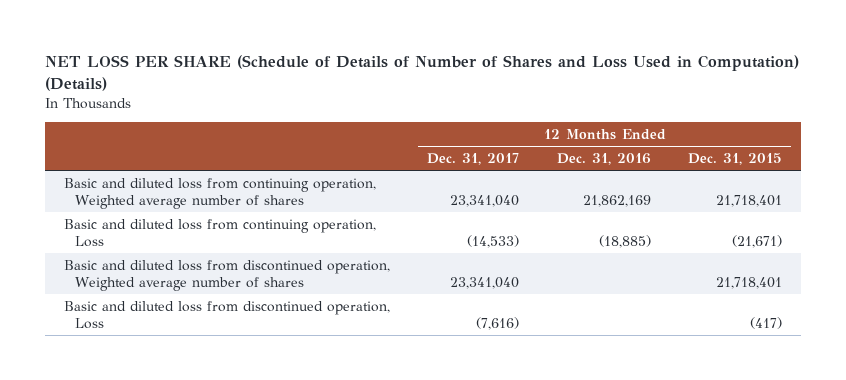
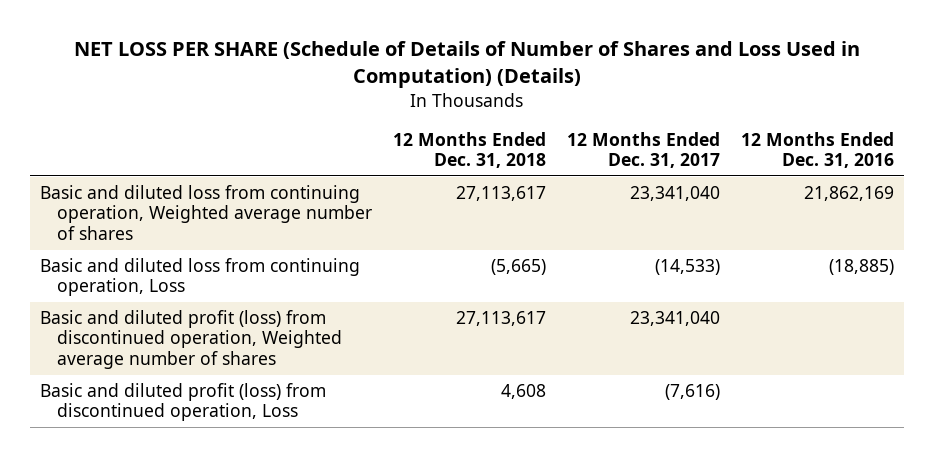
- | 12 Months Ended Dec. 31, 2017 | 12 Months Ended Dec. 31, 2016 | 12 Months Ended Dec. 31, 2015
+ | 12 Months Ended Dec. 31, 2018 | 12 Months Ended Dec. 31, 2017 | 12 Months Ended Dec. 31, 2016
- Basic and diluted loss from discontinued operation, Weighted average number of shares | 23,341,040 | | 21,718,401
- Basic and diluted loss from discontinued operation, Loss | (7,616) | | (417)
+ Basic and diluted profit (loss) from discontinued operation, Weighted average number of shares | 27,113,617 | 23,341,040 |
+ Basic and diluted profit (loss) from discontinued operation, Loss | 4,608 | (7,616) |

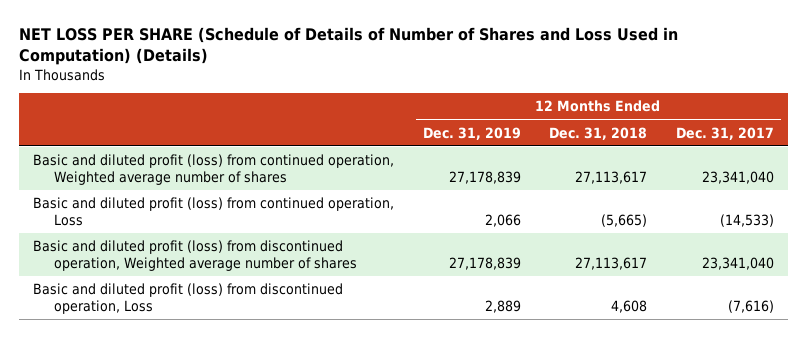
- | 12 Months Ended Dec. 31, 2018 | 12 Months Ended Dec. 31, 2017 | 12 Months Ended Dec. 31, 2016
+ | 12 Months Ended Dec. 31, 2019 | 12 Months Ended Dec. 31, 2018 | 12 Months Ended Dec. 31, 2017
- Basic and diluted loss from continuing operation, Weighted average number of shares | 27,113,617 | 23,341,040 | 21,862,169
- Basic and diluted loss from continuing operation, Loss | (5,665) | (14,533) | (18,885)
+ Basic and diluted profit (loss) from continued operation, Weighted average number of shares | 27,178,839 | 27,113,617 | 23,341,040
+ Basic and diluted profit (loss) from continued operation, Loss | 2,066 | (5,665) | (14,533)

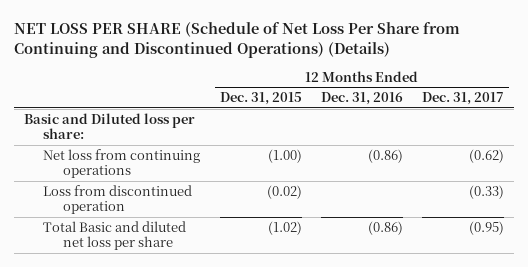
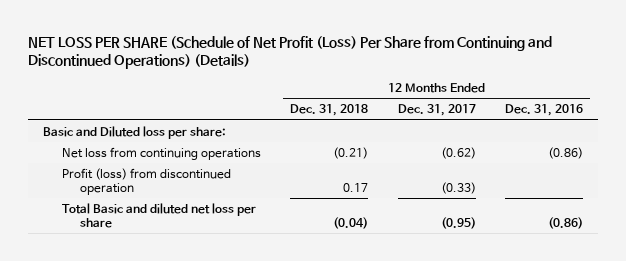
- NET LOSS PER SHARE (Schedule of Net Loss Per Share from Continuing and Discontinued Operations) (Details)
+ NET LOSS PER SHARE (Schedule of Net Profit (Loss) Per Share from Continuing and Discontinued Operations) (Details)
- | 12 Months Ended Dec. 31, 2015 | 12 Months Ended Dec. 31, 2016 | 12 Months Ended Dec. 31, 2017
+ | 12 Months Ended Dec. 31, 2018 | 12 Months Ended Dec. 31, 2017 | 12 Months Ended Dec. 31, 2016
- Loss from discontinued operation | (0.02) | | (0.33)
+ Profit (loss) from discontinued operation | 0.17 | (0.33) |

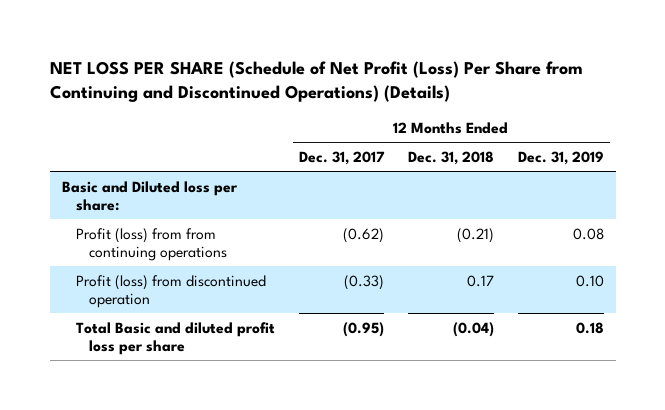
- | 12 Months Ended Dec. 31, 2018 | 12 Months Ended Dec. 31, 2017 | 12 Months Ended Dec. 31, 2016
+ | 12 Months Ended Dec. 31, 2017 | 12 Months Ended Dec. 31, 2018 | 12 Months Ended Dec. 31, 2019
- Net loss from continuing operations | (0.21) | (0.62) | (0.86)
+ Profit (loss) from from continuing operations | (0.62) | (0.21) | 0.08
- Total Basic and diluted net loss per share | (0.04) | (0.95) | (0.86)
+ Total Basic and diluted profit loss per share | (0.95) | (0.04) | 0.18

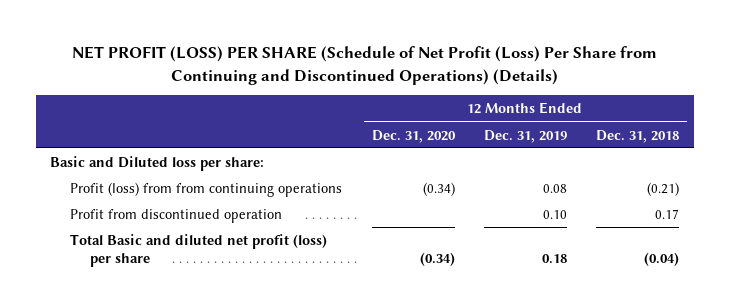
- NET LOSS PER SHARE (Schedule of Net Profit (Loss) Per Share from Continuing and Discontinued Operations) (Details)
+ NET PROFIT (LOSS) PER SHARE (Schedule of Net Profit (Loss) Per Share from Continuing and Discontinued Operations) (Details)
- | 12 Months Ended Dec. 31, 2017 | 12 Months Ended Dec. 31, 2018 | 12 Months Ended Dec. 31, 2019
+ | 12 Months Ended Dec. 31, 2020 | 12 Months Ended Dec. 31, 2019 | 12 Months Ended Dec. 31, 2018
- Profit (loss) from discontinued operation | (0.33) | 0.17 | 0.10
- Total Basic and diluted profit loss per share | (0.95) | (0.04) | 0.18
+ Profit from discontinued operation | | 0.10 | 0.17
+ Total Basic and diluted net profit (loss) per share | (0.34) | 0.18 | (0.04)

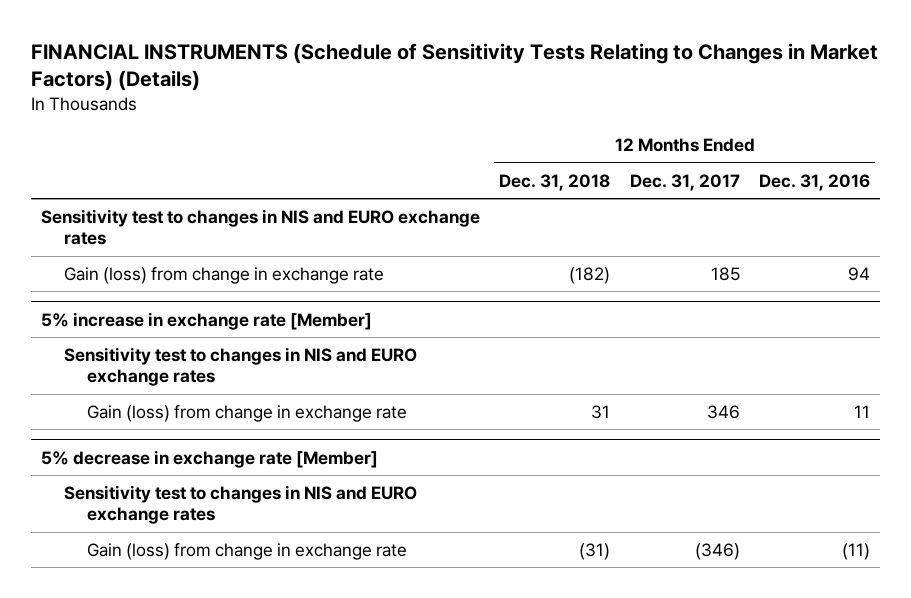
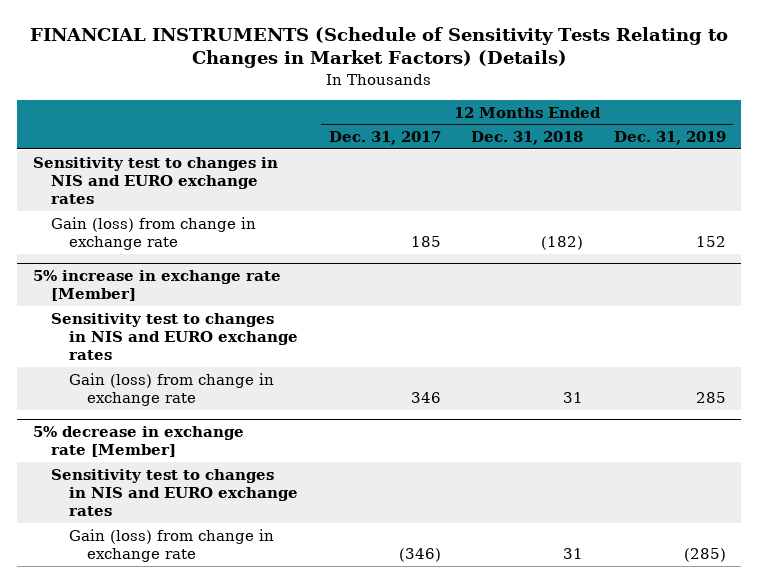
- | 12 Months Ended Dec. 31, 2018 | 12 Months Ended Dec. 31, 2017 | 12 Months Ended Dec. 31, 2016
+ | 12 Months Ended Dec. 31, 2017 | 12 Months Ended Dec. 31, 2018 | 12 Months Ended Dec. 31, 2019
@ 5% decrease in exchange rate [Member]
- Gain (loss) from change in exchange rate | (31) | (346) | (11)
+ Gain (loss) from change in exchange rate | (346) | 31 | (285)

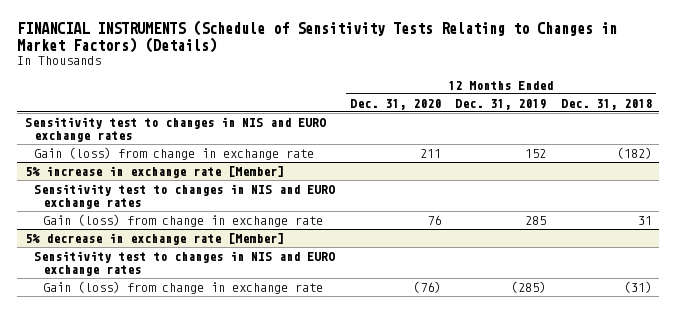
- | 12 Months Ended Dec. 31, 2017 | 12 Months Ended Dec. 31, 2018 | 12 Months Ended Dec. 31, 2019
+ | 12 Months Ended Dec. 31, 2020 | 12 Months Ended Dec. 31, 2019 | 12 Months Ended Dec. 31, 2018
@ 5% decrease in exchange rate [Member]
- Gain (loss) from change in exchange rate | (346) | 31 | (285)
+ Gain (loss) from change in exchange rate | (76) | (285) | (31)

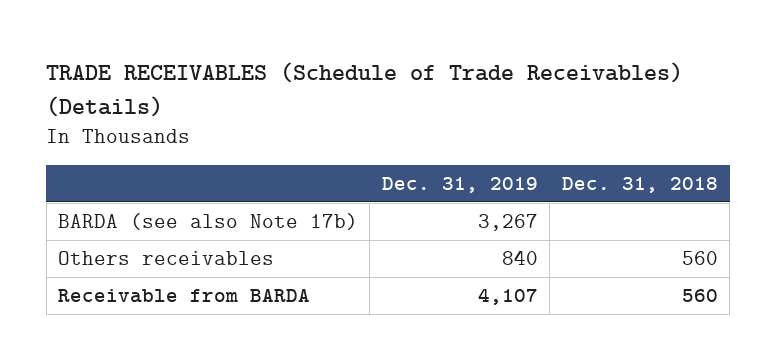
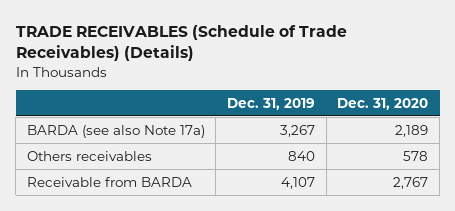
- | Dec. 31, 2019 | Dec. 31, 2018
+ | Dec. 31, 2019 | Dec. 31, 2020
- BARDA (see also Note 17b) | 3,267 |
+ BARDA (see also Note 17a) | 3,267 | 2,189

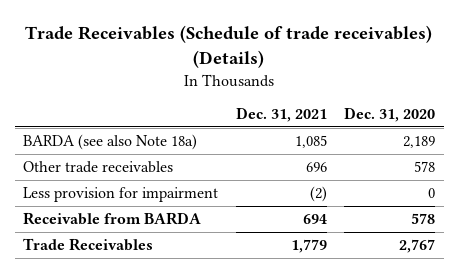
- TRADE RECEIVABLES (Schedule of Trade Receivables) (Details)
+ Trade Receivables (Schedule of trade receivables) (Details)
- | Dec. 31, 2019 | Dec. 31, 2020
+ | Dec. 31, 2021 | Dec. 31, 2020
- BARDA (see also Note 17a) | 3,267 | 2,189
- Others receivables | 840 | 578
- Receivable from BARDA | 4,107 | 2,767
+ BARDA (see also Note 18a) | 1,085 | 2,189
+ Other trade receivables | 696 | 578
+ Less provision for impairment | (2) | 0
+ Receivable from BARDA | 694 | 578
+ Trade Receivables | 1,779 | 2,767

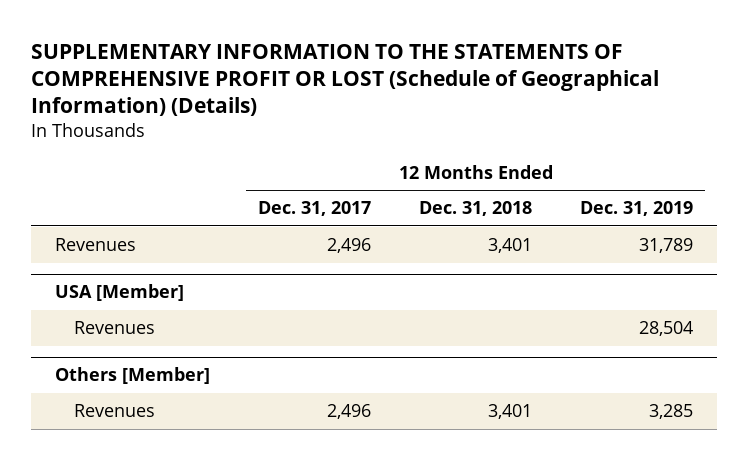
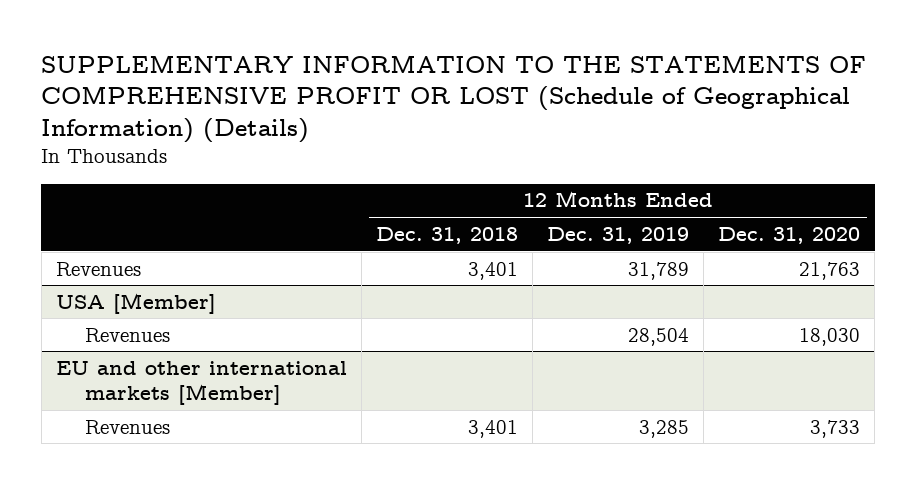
- | 12 Months Ended Dec. 31, 2017 | 12 Months Ended Dec. 31, 2018 | 12 Months Ended Dec. 31, 2019
+ | 12 Months Ended Dec. 31, 2018 | 12 Months Ended Dec. 31, 2019 | 12 Months Ended Dec. 31, 2020
- Others [Member]
+ EU and other international markets [Member]

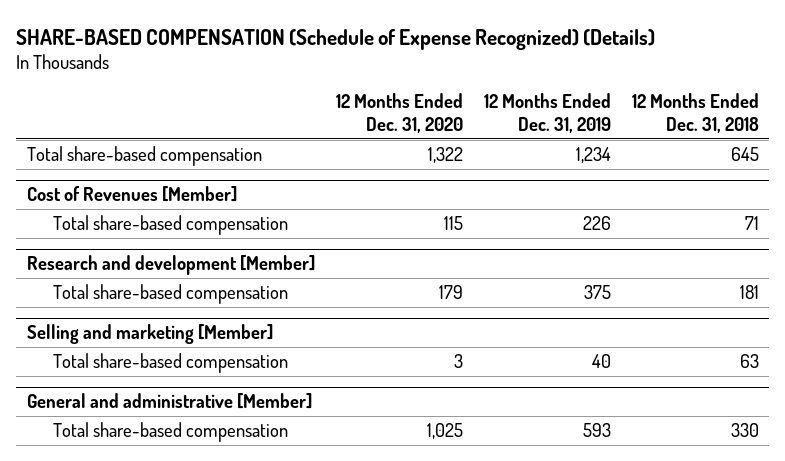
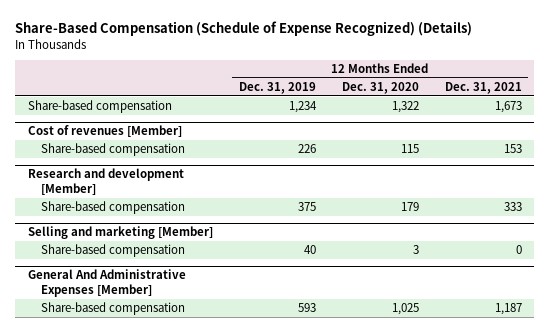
- SHARE-BASED COMPENSATION (Schedule of Expense Recognized) (Details)
+ Share-Based Compensation (Schedule of Expense Recognized) (Details)
- | 12 Months Ended Dec. 31, 2020 | 12 Months Ended Dec. 31, 2019 | 12 Months Ended Dec. 31, 2018
+ | 12 Months Ended Dec. 31, 2019 | 12 Months Ended Dec. 31, 2020 | 12 Months Ended Dec. 31, 2021
- Total share-based compensation | 1,322 | 1,234 | 645
- Cost of Revenues [Member]
- Total share-based compensation | 115 | 226 | 71
+ Share-based compensation | 1,234 | 1,322 | 1,673
+ Cost of revenues [Member]
+ Share-based compensation | 226 | 115 | 153
@ Research and development [Member]
- Total share-based compensation | 179 | 375 | 181
+ Share-based compensation | 375 | 179 | 333
@ Selling and marketing [Member]
- Total share-based compensation | 3 | 40 | 63
- General and administrative [Member]
- Total share-based compensation | 1,025 | 593 | 330
@ Selling and marketing [Member]
+ Share-based compensation | 40 | 3 | 0
+ General And Administrative Expenses [Member]
+ Share-based compensation | 593 | 1,025 | 1,187

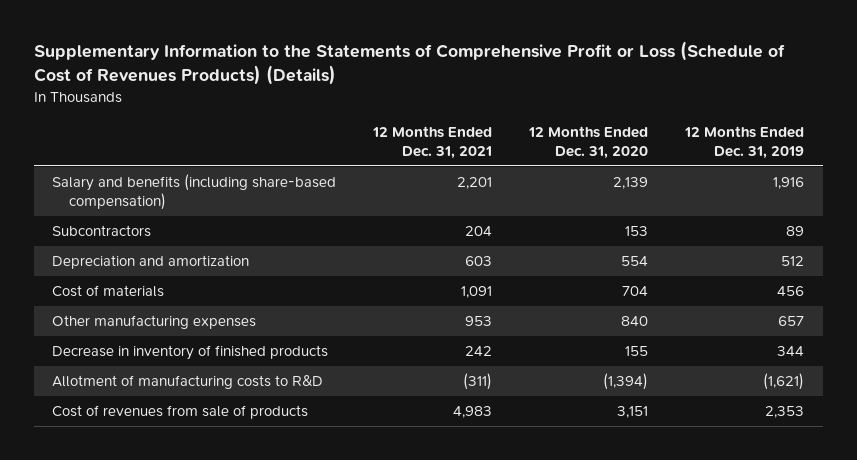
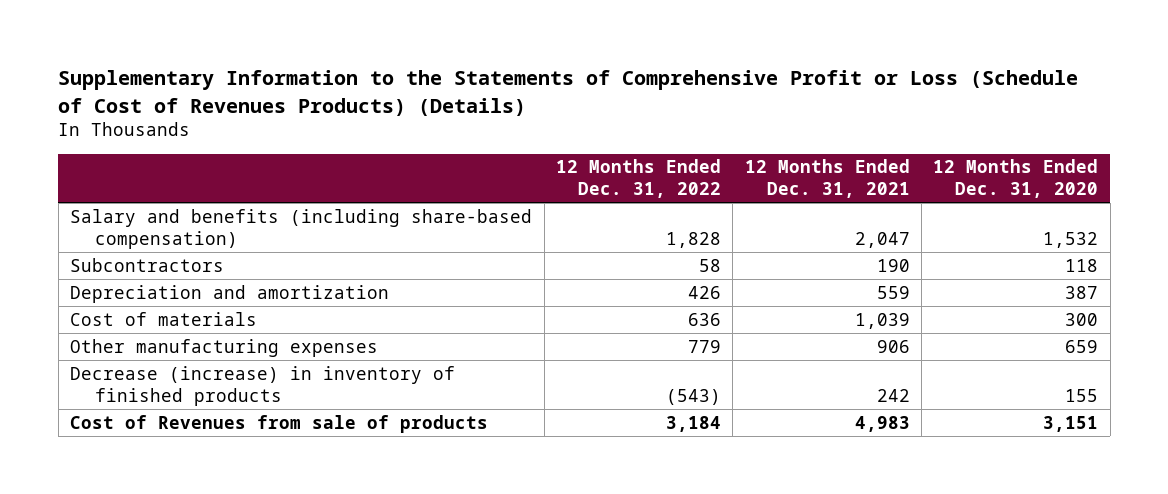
- | 12 Months Ended Dec. 31, 2021 | 12 Months Ended Dec. 31, 2020 | 12 Months Ended Dec. 31, 2019
+ | 12 Months Ended Dec. 31, 2022 | 12 Months Ended Dec. 31, 2021 | 12 Months Ended Dec. 31, 2020
- Salary and benefits (including share-based compensation) | 2,201 | 2,139 | 1,916
- Subcontractors | 204 | 153 | 89
- Depreciation and amortization | 603 | 554 | 512
- Cost of materials | 1,091 | 704 | 456
- Other manufacturing expenses | 953 | 840 | 657
- Decrease in inventory of finished products | 242 | 155 | 344
- Allotment of manufacturing costs to R&D | (311) | (1,394) | (1,621)
- Cost of revenues from sale of products | 4,983 | 3,151 | 2,353
+ Salary and benefits (including share-based compensation) | 1,828 | 2,047 | 1,532
+ Subcontractors | 58 | 190 | 118
+ Depreciation and amortization | 426 | 559 | 387
+ Cost of materials | 636 | 1,039 | 300
+ Other manufacturing expenses | 779 | 906 | 659
+ Decrease (increase) in inventory of finished products | (543) | 242 | 155
+ Cost of Revenues from sale of products | 3,184 | 4,983 | 3,151

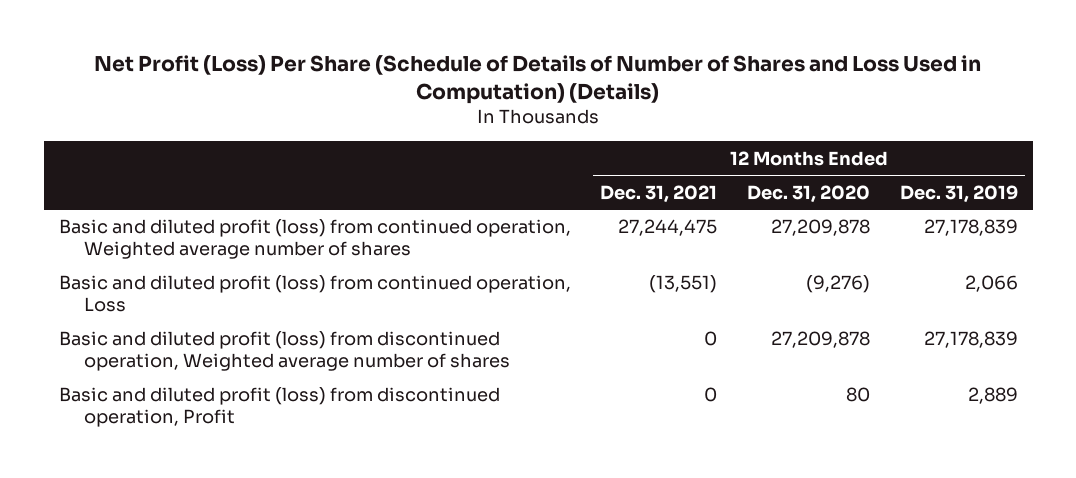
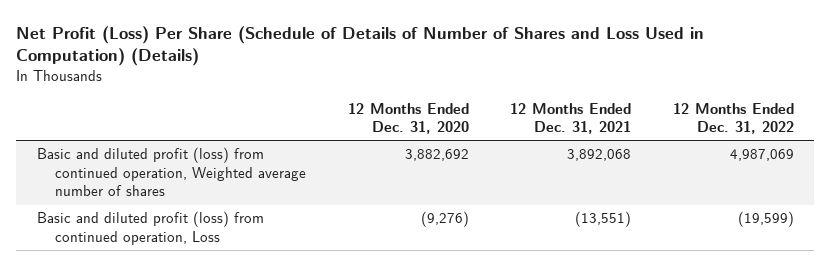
- | 12 Months Ended Dec. 31, 2021 | 12 Months Ended Dec. 31, 2020 | 12 Months Ended Dec. 31, 2019
+ | 12 Months Ended Dec. 31, 2020 | 12 Months Ended Dec. 31, 2021 | 12 Months Ended Dec. 31, 2022
- Basic and diluted profit (loss) from continued operation, Weighted average number of shares | 27,244,475 | 27,209,878 | 27,178,839
+ Basic and diluted profit (loss) from continued operation, Weighted average number of shares | 3,882,692 | 3,892,068 | 4,987,069
- Basic and diluted profit (loss) from discontinued operation, Weighted average number of shares | 0 | 27,209,878 | 27,178,839
- Basic and diluted profit (loss) from discontinued operation, Profit | 0 | 80 | 2,889

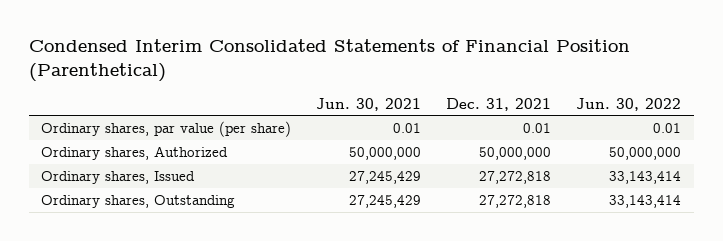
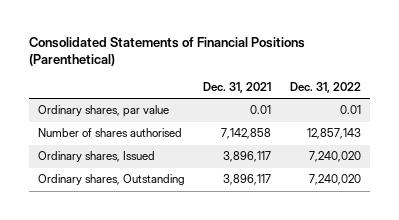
- Condensed Interim Consolidated Statements of Financial Position (Parenthetical)
+ Consolidated Statements of Financial Positions (Parenthetical)
- | Jun. 30, 2021 | Dec. 31, 2021 | Jun. 30, 2022
+ | Dec. 31, 2021 | Dec. 31, 2022
- Ordinary shares, par value (per share) | 0.01 | 0.01 | 0.01
- Ordinary shares, Authorized | 50,000,000 | 50,000,000 | 50,000,000
- Ordinary shares, Issued | 27,245,429 | 27,272,818 | 33,143,414
- Ordinary shares, Outstanding | 27,245,429 | 27,272,818 | 33,143,414
+ Ordinary shares, par value | 0.01 | 0.01
+ Number of shares authorised | 7,142,858 | 12,857,143
+ Ordinary shares, Issued | 3,896,117 | 7,240,020
+ Ordinary shares, Outstanding | 3,896,117 | 7,240,020

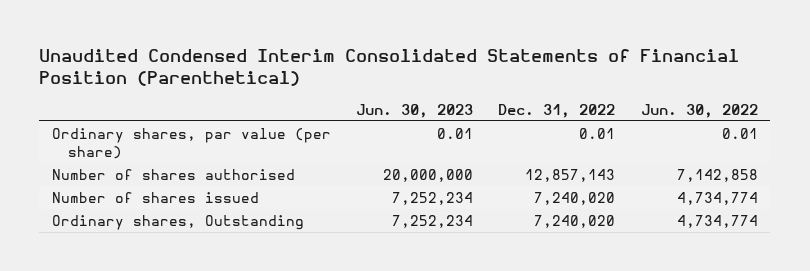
- Consolidated Statements of Financial Positions (Parenthetical)
+ Unaudited Condensed Interim Consolidated Statements of Financial Position (Parenthetical)
- | Dec. 31, 2021 | Dec. 31, 2022
+ | Jun. 30, 2023 | Dec. 31, 2022 | Jun. 30, 2022
- Ordinary shares, par value | 0.01 | 0.01
+ Ordinary shares, par value (per share) | 0.01 | 0.01 | 0.01
- Ordinary shares, Issued | 3,896,117 | 7,240,020
+ Number of shares issued | 7,252,234 | 7,240,020 | 4,734,774

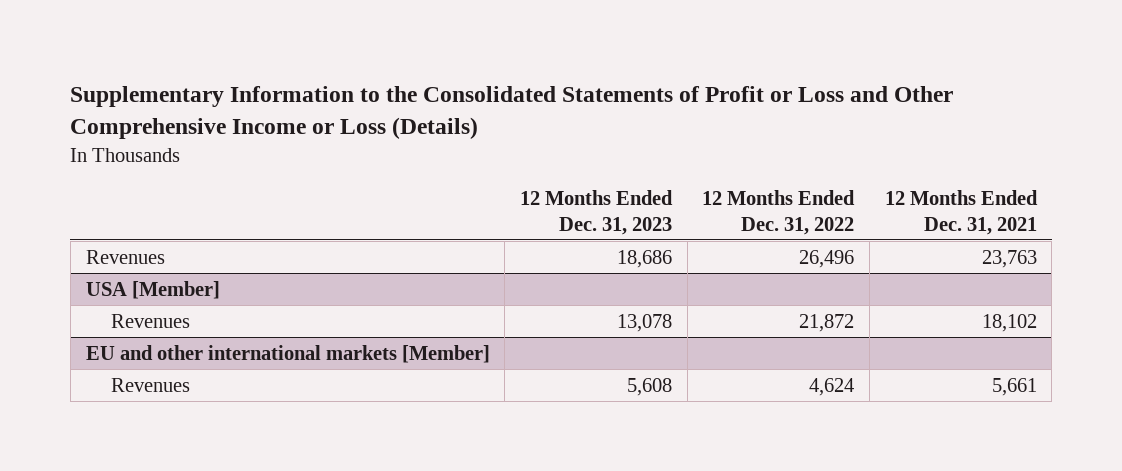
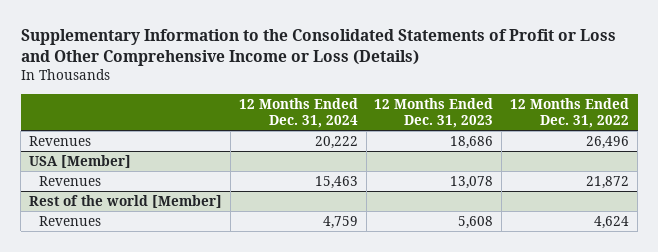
- | 12 Months Ended Dec. 31, 2023 | 12 Months Ended Dec. 31, 2022 | 12 Months Ended Dec. 31, 2021
+ | 12 Months Ended Dec. 31, 2024 | 12 Months Ended Dec. 31, 2023 | 12 Months Ended Dec. 31, 2022
- EU and other international markets [Member]
+ Rest of the world [Member]

